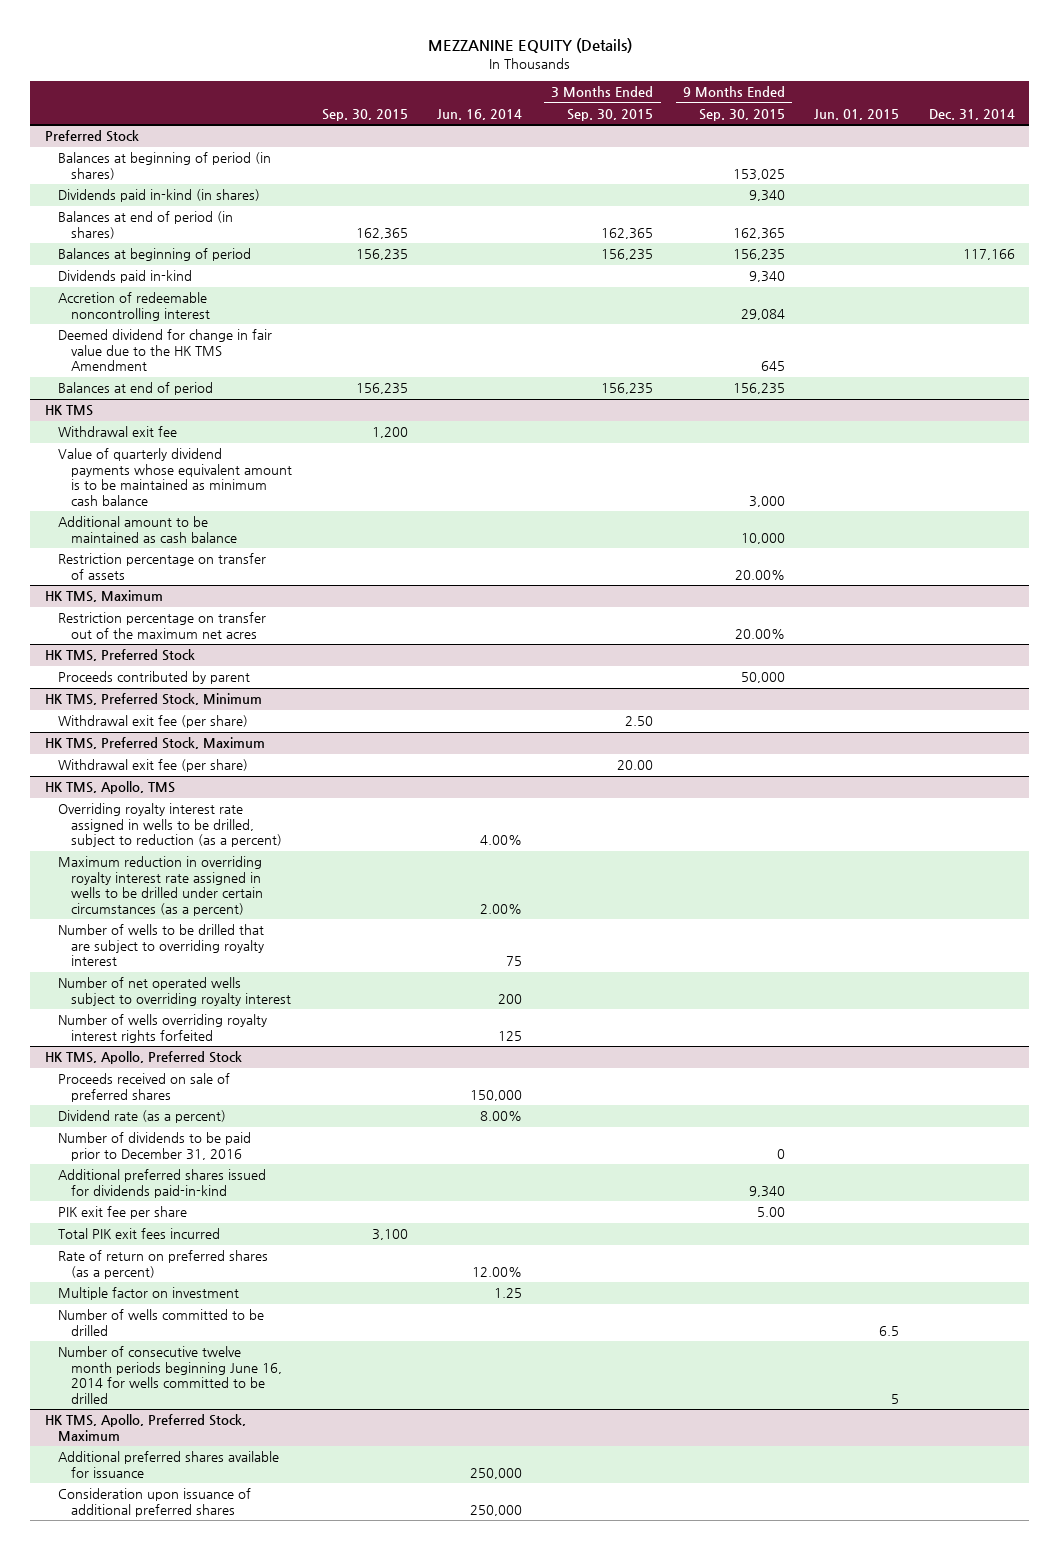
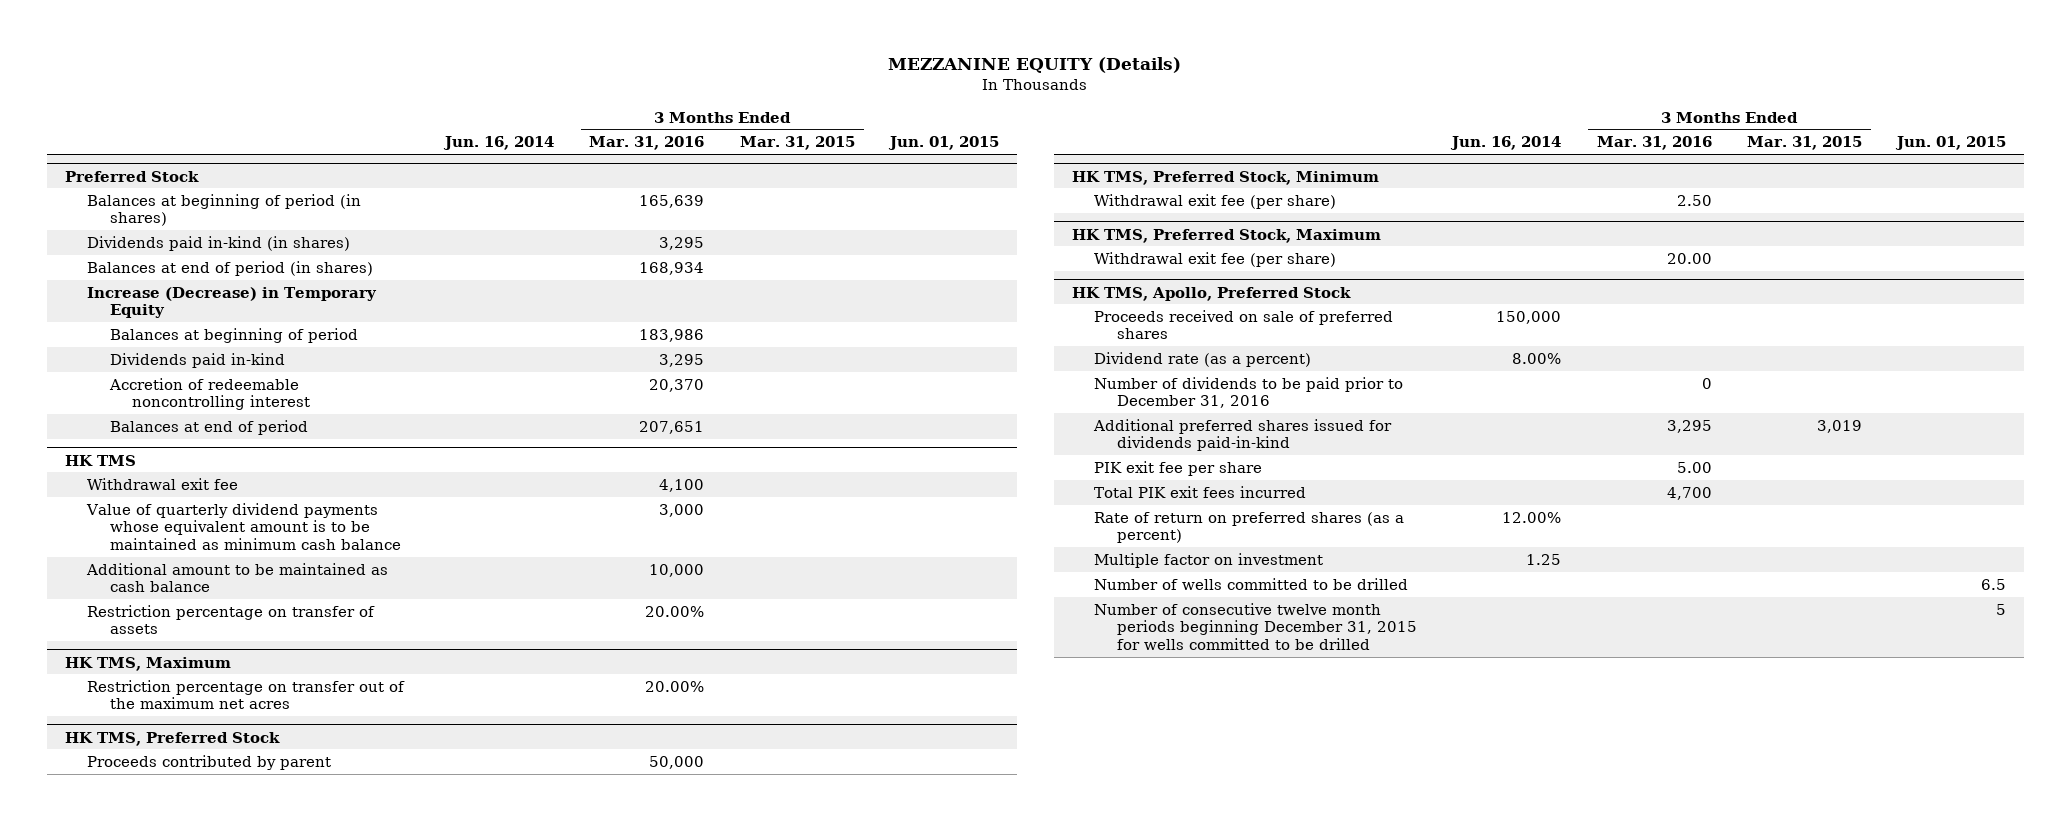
- | Sep. 30, 2015 | Jun. 16, 2014 | 3 Months Ended Sep. 30, 2015 | 9 Months Ended Sep. 30, 2015 | Jun. 01, 2015 | Dec. 31, 2014
+ | Jun. 16, 2014 | 3 Months Ended Mar. 31, 2016 | 3 Months Ended Mar. 31, 2015 | Jun. 01, 2015
@ Preferred Stock
+ Increase (Decrease) in Temporary Equity
- Deemed dividend for change in fair value due to the HK TMS Amendment | | | | 645 | |
- HK TMS, Apollo, TMS
- Overriding royalty interest rate assigned in wells to be drilled, subject to reduction (as a percent) | | 4.00% | | | |
- Maximum reduction in overriding royalty interest rate assigned in wells to be drilled under certain circumstances (as a percent) | | 2.00% | | | |
- Number of wells to be drilled that are subject to overriding royalty interest | | 75 | | | |
- Number of net operated wells subject to overriding royalty interest | | 200 | | | |
- Number of wells overriding royalty interest rights forfeited | | 125 | | | |
@ HK TMS, Apollo, Preferred Stock
- Number of consecutive twelve month periods beginning June 16, 2014 for wells committed to be drilled | | | | | 5 |
- HK TMS, Apollo, Preferred Stock, Maximum
- Additional preferred shares available for issuance | | 250,000 | | | |
- Consideration upon issuance of additional preferred shares | | 250,000 | | | |
@ HK TMS, Apollo, Preferred Stock
+ Number of consecutive twelve month periods beginning December 31, 2015 for wells committed to be drilled | | | | 5

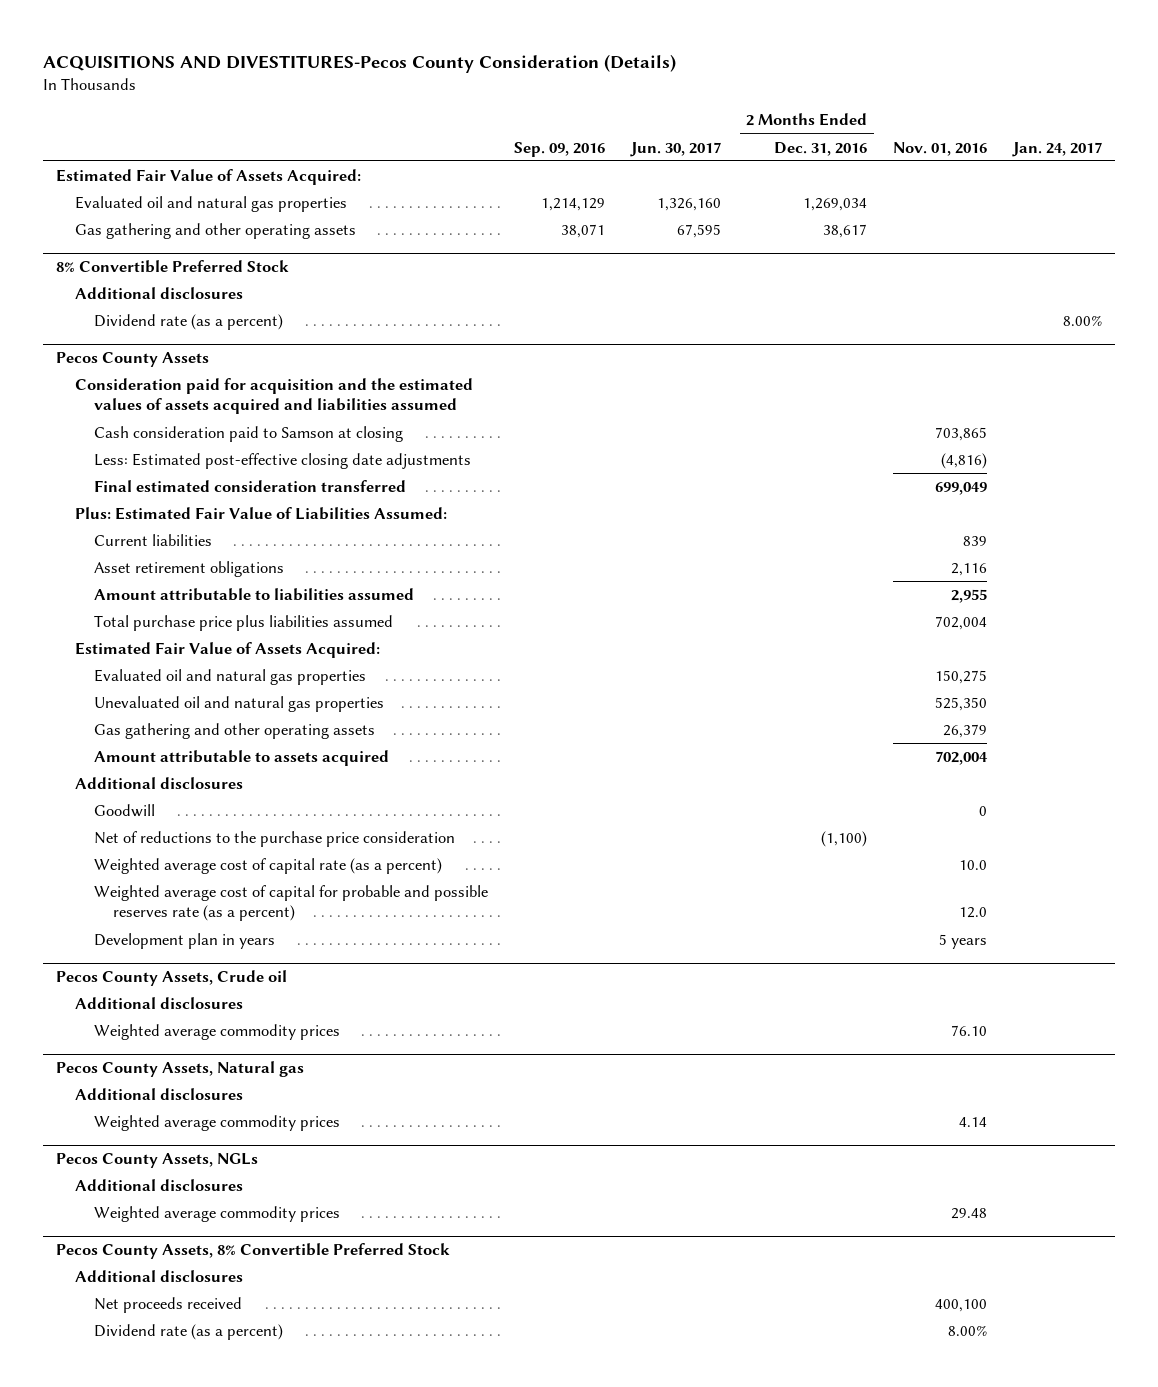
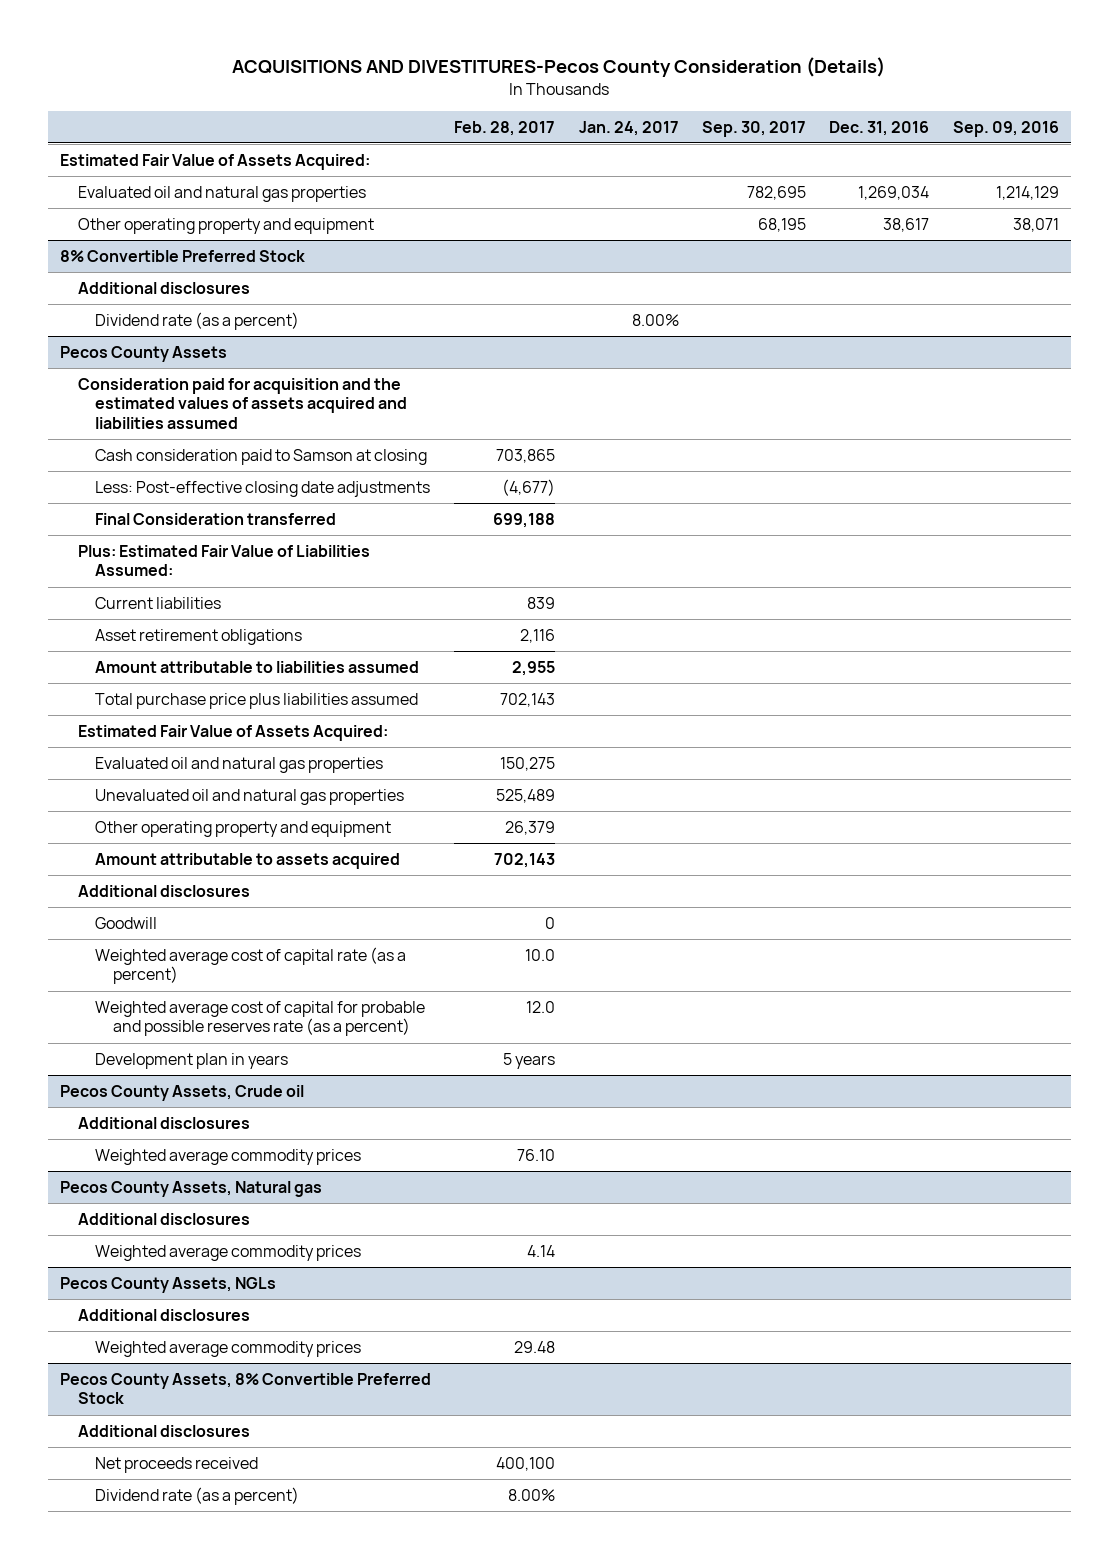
- | Sep. 09, 2016 | Jun. 30, 2017 | 2 Months Ended Dec. 31, 2016 | Nov. 01, 2016 | Jan. 24, 2017
+ | Feb. 28, 2017 | Jan. 24, 2017 | Sep. 30, 2017 | Dec. 31, 2016 | Sep. 09, 2016
- Gas gathering and other operating assets | 38,071 | 67,595 | 38,617 | |
+ Other operating property and equipment | | | 68,195 | 38,617 | 38,071
@ Pecos County Assets
- Less: Estimated post-effective closing date adjustments | | | | (4,816) |
- Final estimated consideration transferred | | | | 699,049 |
+ Less: Post-effective closing date adjustments | (4,677) | | | |
+ Final Consideration transferred | 699,188 | | | |
- Gas gathering and other operating assets | | | | 26,379 |
+ Other operating property and equipment | 26,379 | | | |
- Net of reductions to the purchase price consideration | | | (1,100) | |

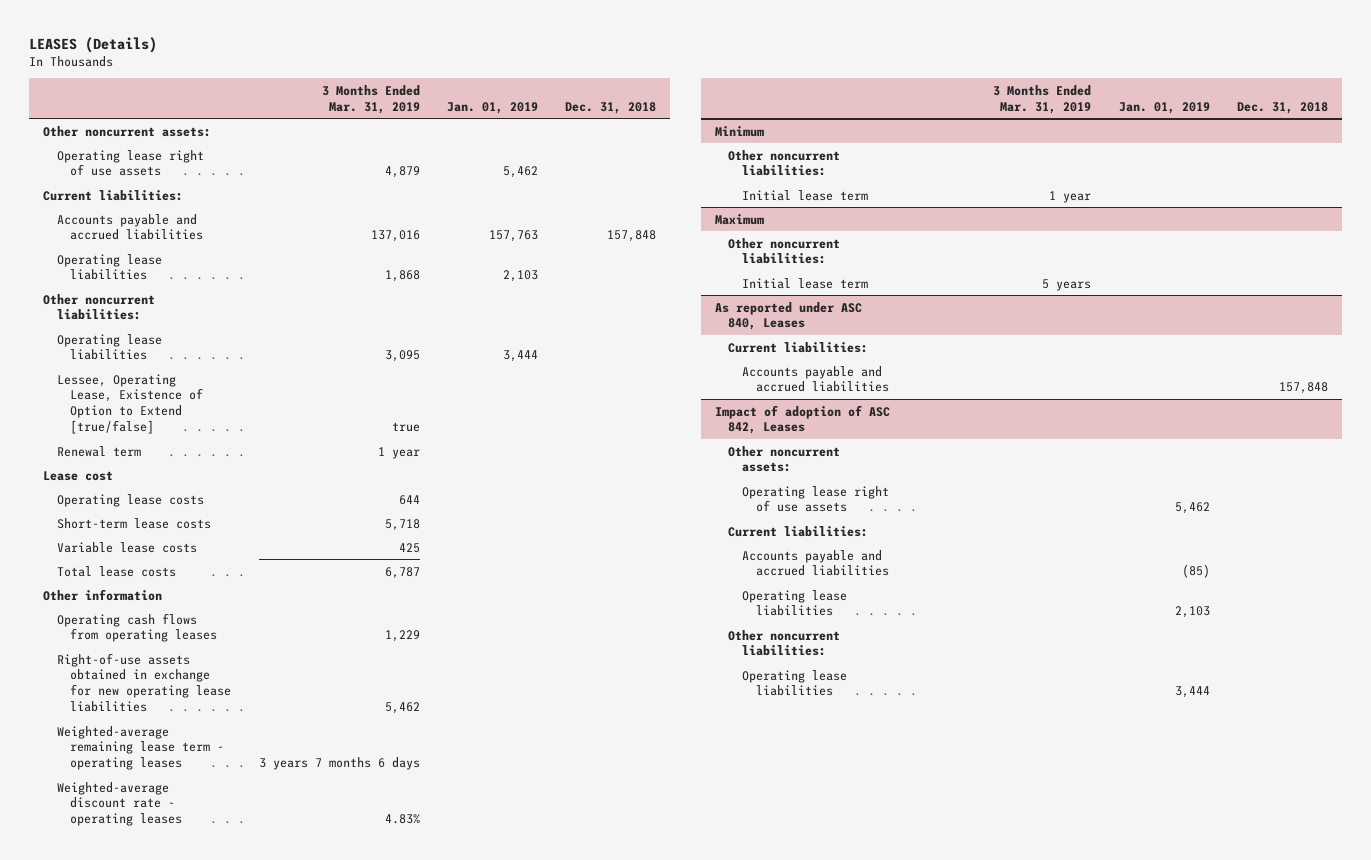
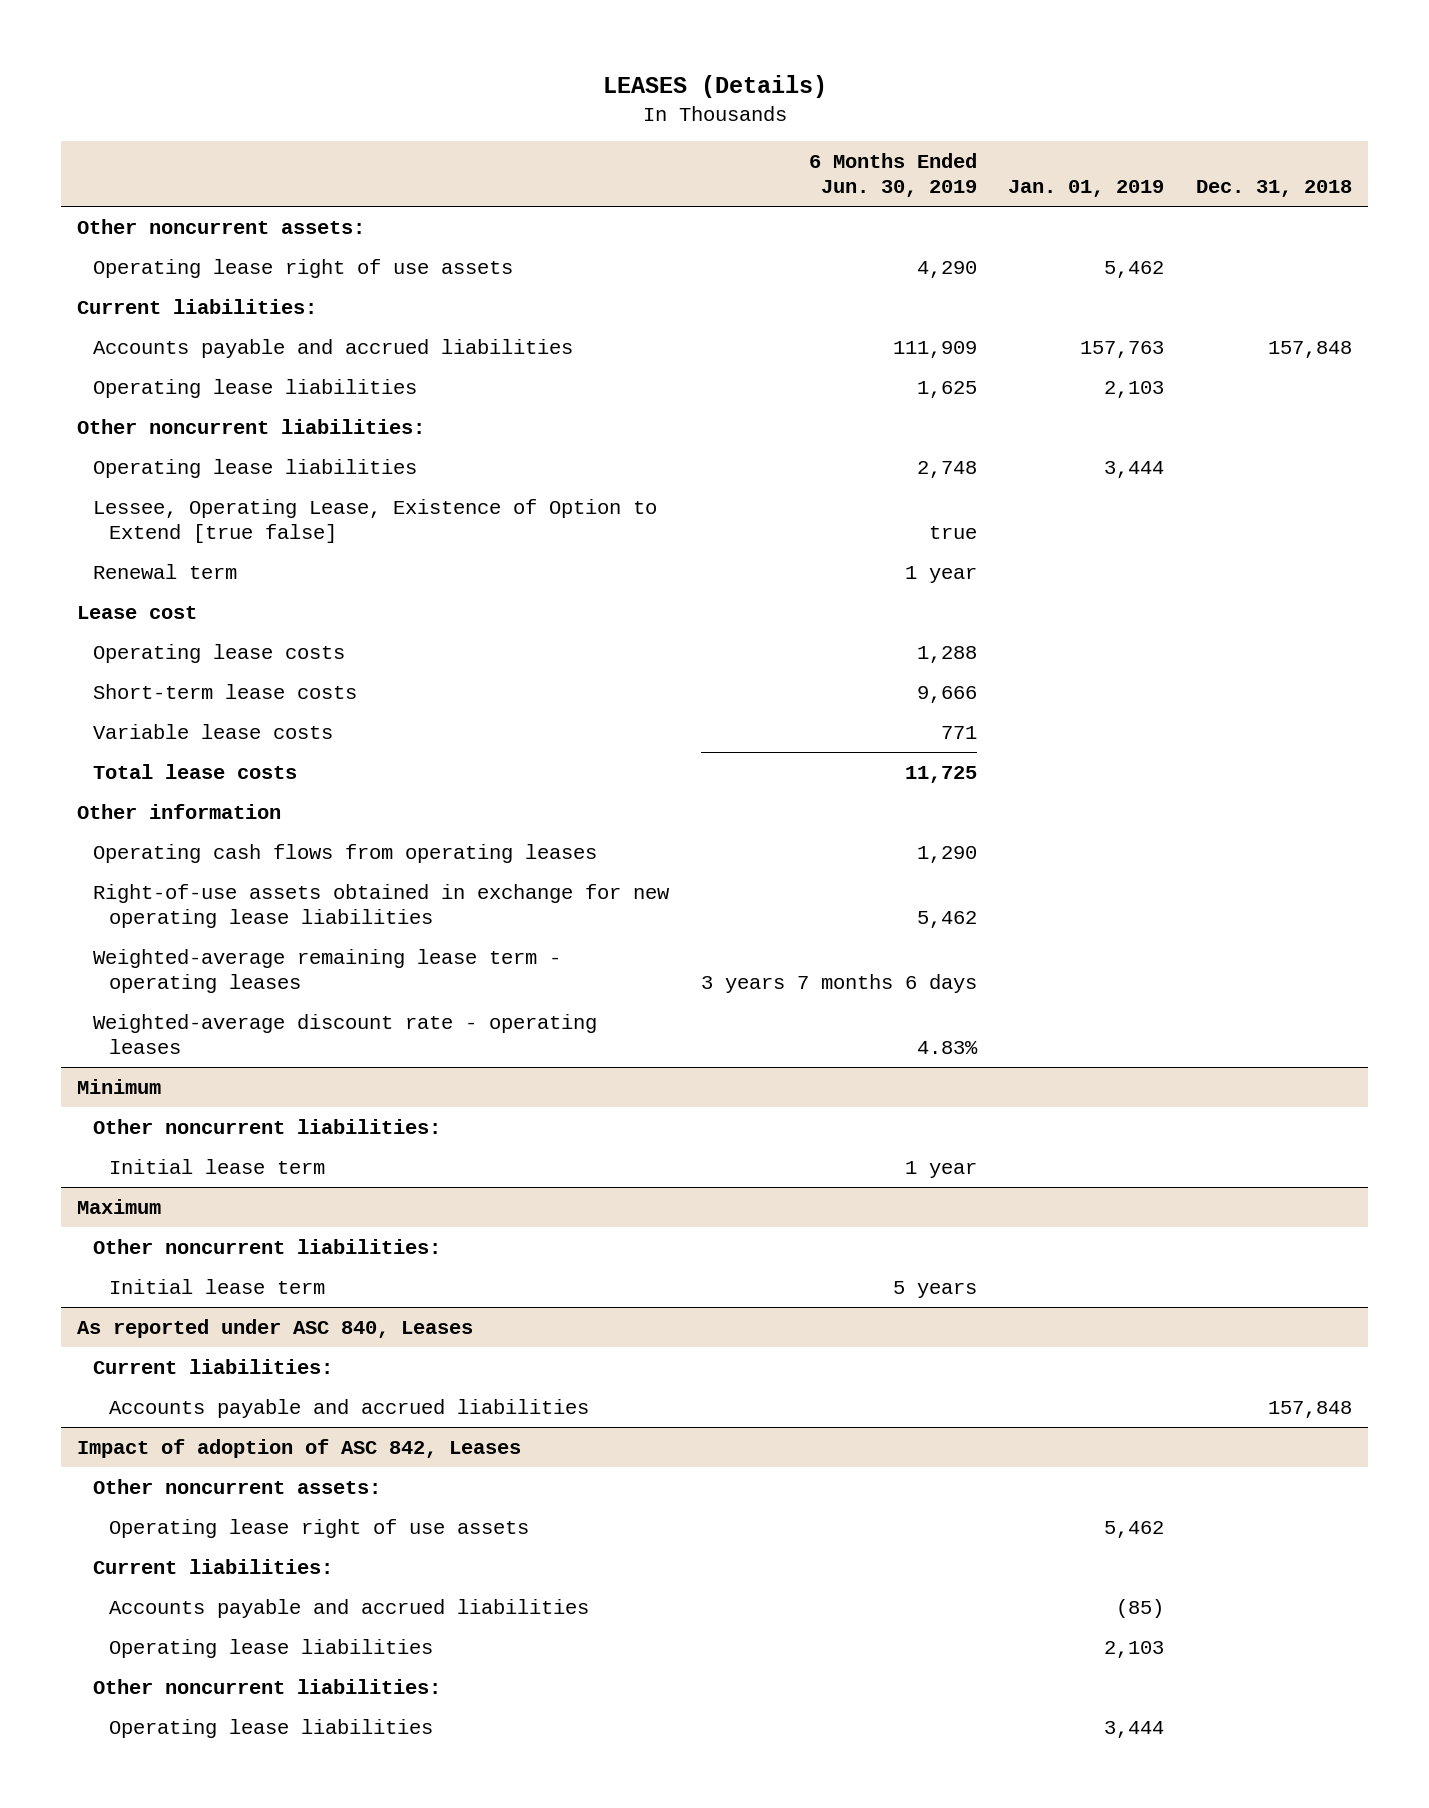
- | 3 Months Ended Mar. 31, 2019 | Jan. 01, 2019 | Dec. 31, 2018
+ | 6 Months Ended Jun. 30, 2019 | Jan. 01, 2019 | Dec. 31, 2018
- Lessee, Operating Lease, Existence of Option to Extend [true/false] | true | |
+ Lessee, Operating Lease, Existence of Option to Extend [true false] | true | |

